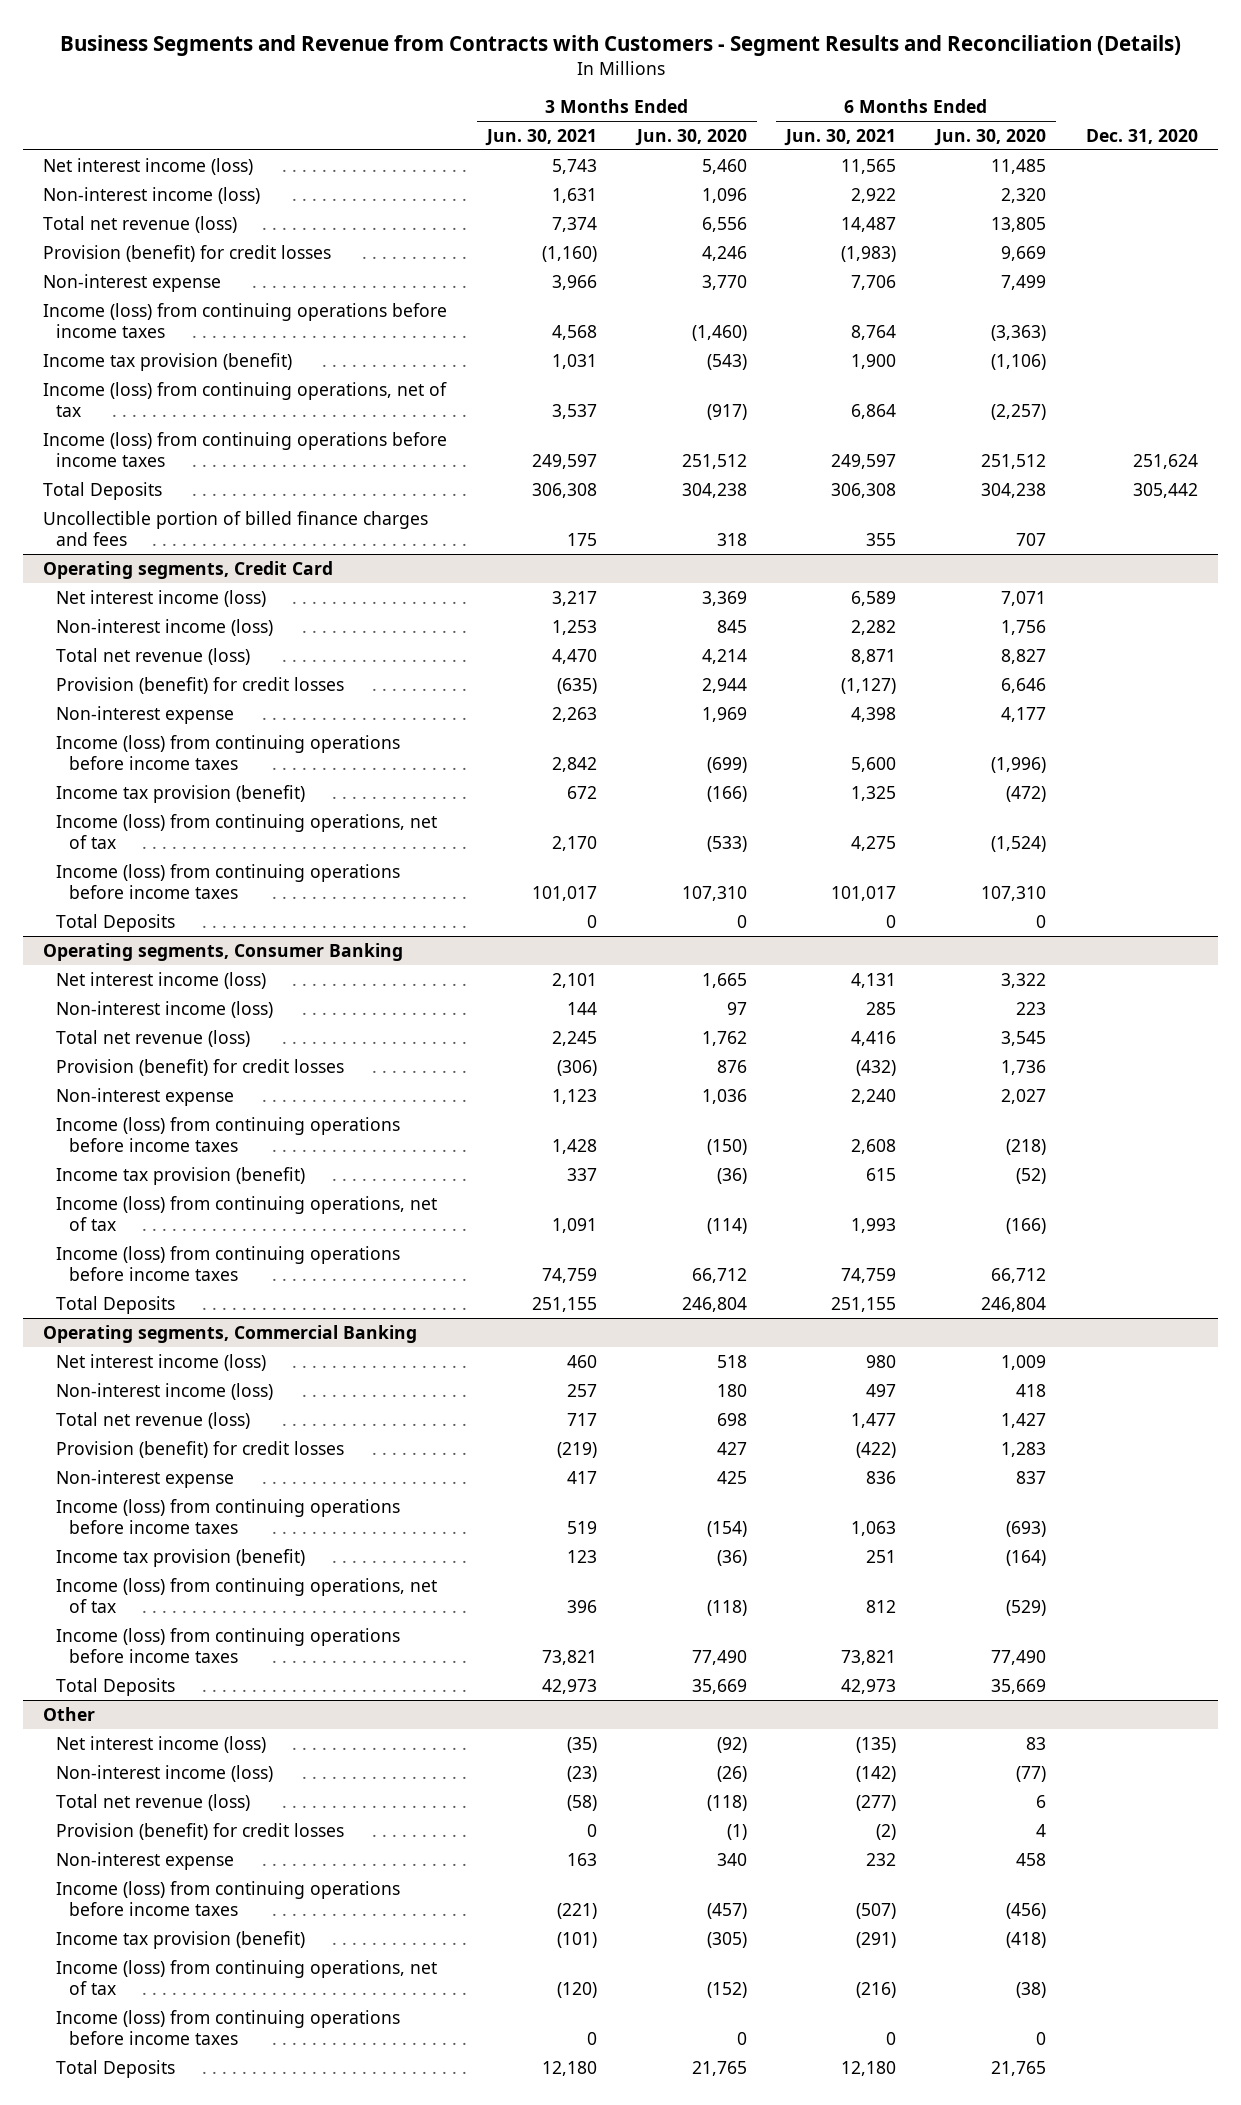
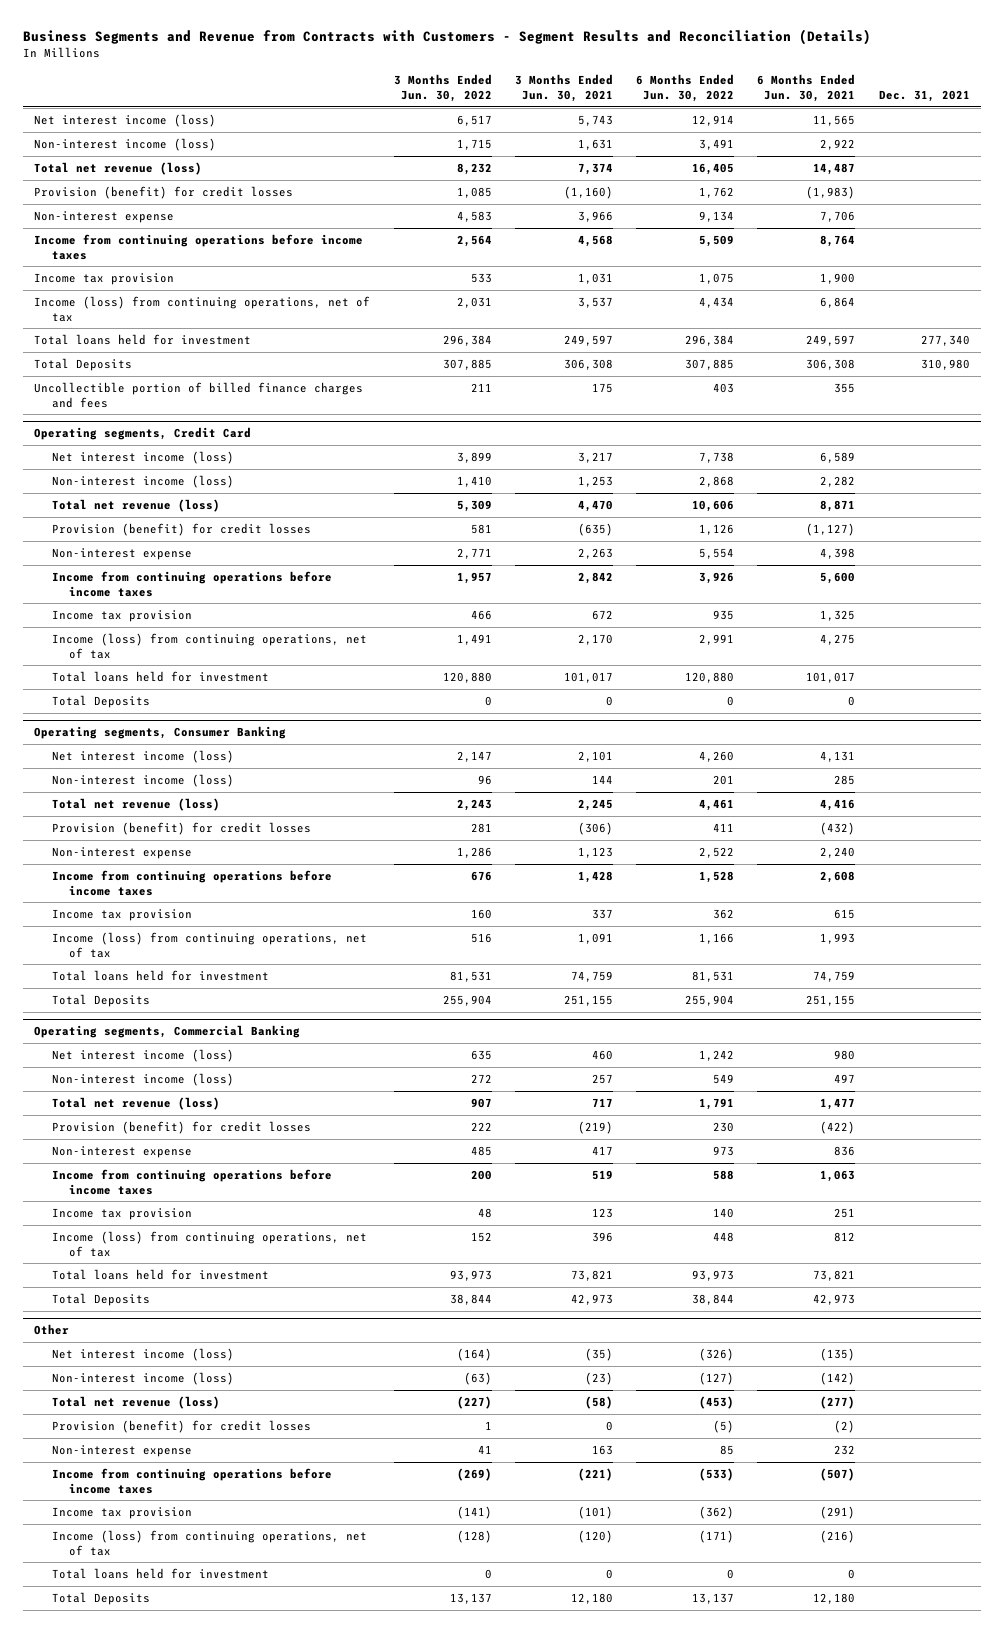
- | 3 Months Ended Jun. 30, 2021 | 3 Months Ended Jun. 30, 2020 | 6 Months Ended Jun. 30, 2021 | 6 Months Ended Jun. 30, 2020 | Dec. 31, 2020
+ | 3 Months Ended Jun. 30, 2022 | 3 Months Ended Jun. 30, 2021 | 6 Months Ended Jun. 30, 2022 | 6 Months Ended Jun. 30, 2021 | Dec. 31, 2021
- Income (loss) from continuing operations before income taxes | 4,568 | (1,460) | 8,764 | (3,363) |
- Income tax provision (benefit) | 1,031 | (543) | 1,900 | (1,106) |
+ Income from continuing operations before income taxes | 2,564 | 4,568 | 5,509 | 8,764 |
+ Income tax provision | 533 | 1,031 | 1,075 | 1,900 |
- Income (loss) from continuing operations before income taxes | 249,597 | 251,512 | 249,597 | 251,512 | 251,624
+ Total loans held for investment | 296,384 | 249,597 | 296,384 | 249,597 | 277,340
@ Operating segments, Credit Card
- Income (loss) from continuing operations before income taxes | 2,842 | (699) | 5,600 | (1,996) |
- Income tax provision (benefit) | 672 | (166) | 1,325 | (472) |
+ Income from continuing operations before income taxes | 1,957 | 2,842 | 3,926 | 5,600 |
+ Income tax provision | 466 | 672 | 935 | 1,325 |
- Income (loss) from continuing operations before income taxes | 101,017 | 107,310 | 101,017 | 107,310 |
+ Total loans held for investment | 120,880 | 101,017 | 120,880 | 101,017 |
@ Operating segments, Consumer Banking
- Income (loss) from continuing operations before income taxes | 1,428 | (150) | 2,608 | (218) |
- Income tax provision (benefit) | 337 | (36) | 615 | (52) |
+ Income from continuing operations before income taxes | 676 | 1,428 | 1,528 | 2,608 |
+ Income tax provision | 160 | 337 | 362 | 615 |
- Income (loss) from continuing operations before income taxes | 74,759 | 66,712 | 74,759 | 66,712 |
+ Total loans held for investment | 81,531 | 74,759 | 81,531 | 74,759 |
@ Operating segments, Commercial Banking
- Income (loss) from continuing operations before income taxes | 519 | (154) | 1,063 | (693) |
- Income tax provision (benefit) | 123 | (36) | 251 | (164) |
+ Income from continuing operations before income taxes | 200 | 519 | 588 | 1,063 |
+ Income tax provision | 48 | 123 | 140 | 251 |
- Income (loss) from continuing operations before income taxes | 73,821 | 77,490 | 73,821 | 77,490 |
+ Total loans held for investment | 93,973 | 73,821 | 93,973 | 73,821 |
@ Other
- Income (loss) from continuing operations before income taxes | (221) | (457) | (507) | (456) |
- Income tax provision (benefit) | (101) | (305) | (291) | (418) |
+ Income from continuing operations before income taxes | (269) | (221) | (533) | (507) |
+ Income tax provision | (141) | (101) | (362) | (291) |
- Income (loss) from continuing operations before income taxes | 0 | 0 | 0 | 0 |
+ Total loans held for investment | 0 | 0 | 0 | 0 |

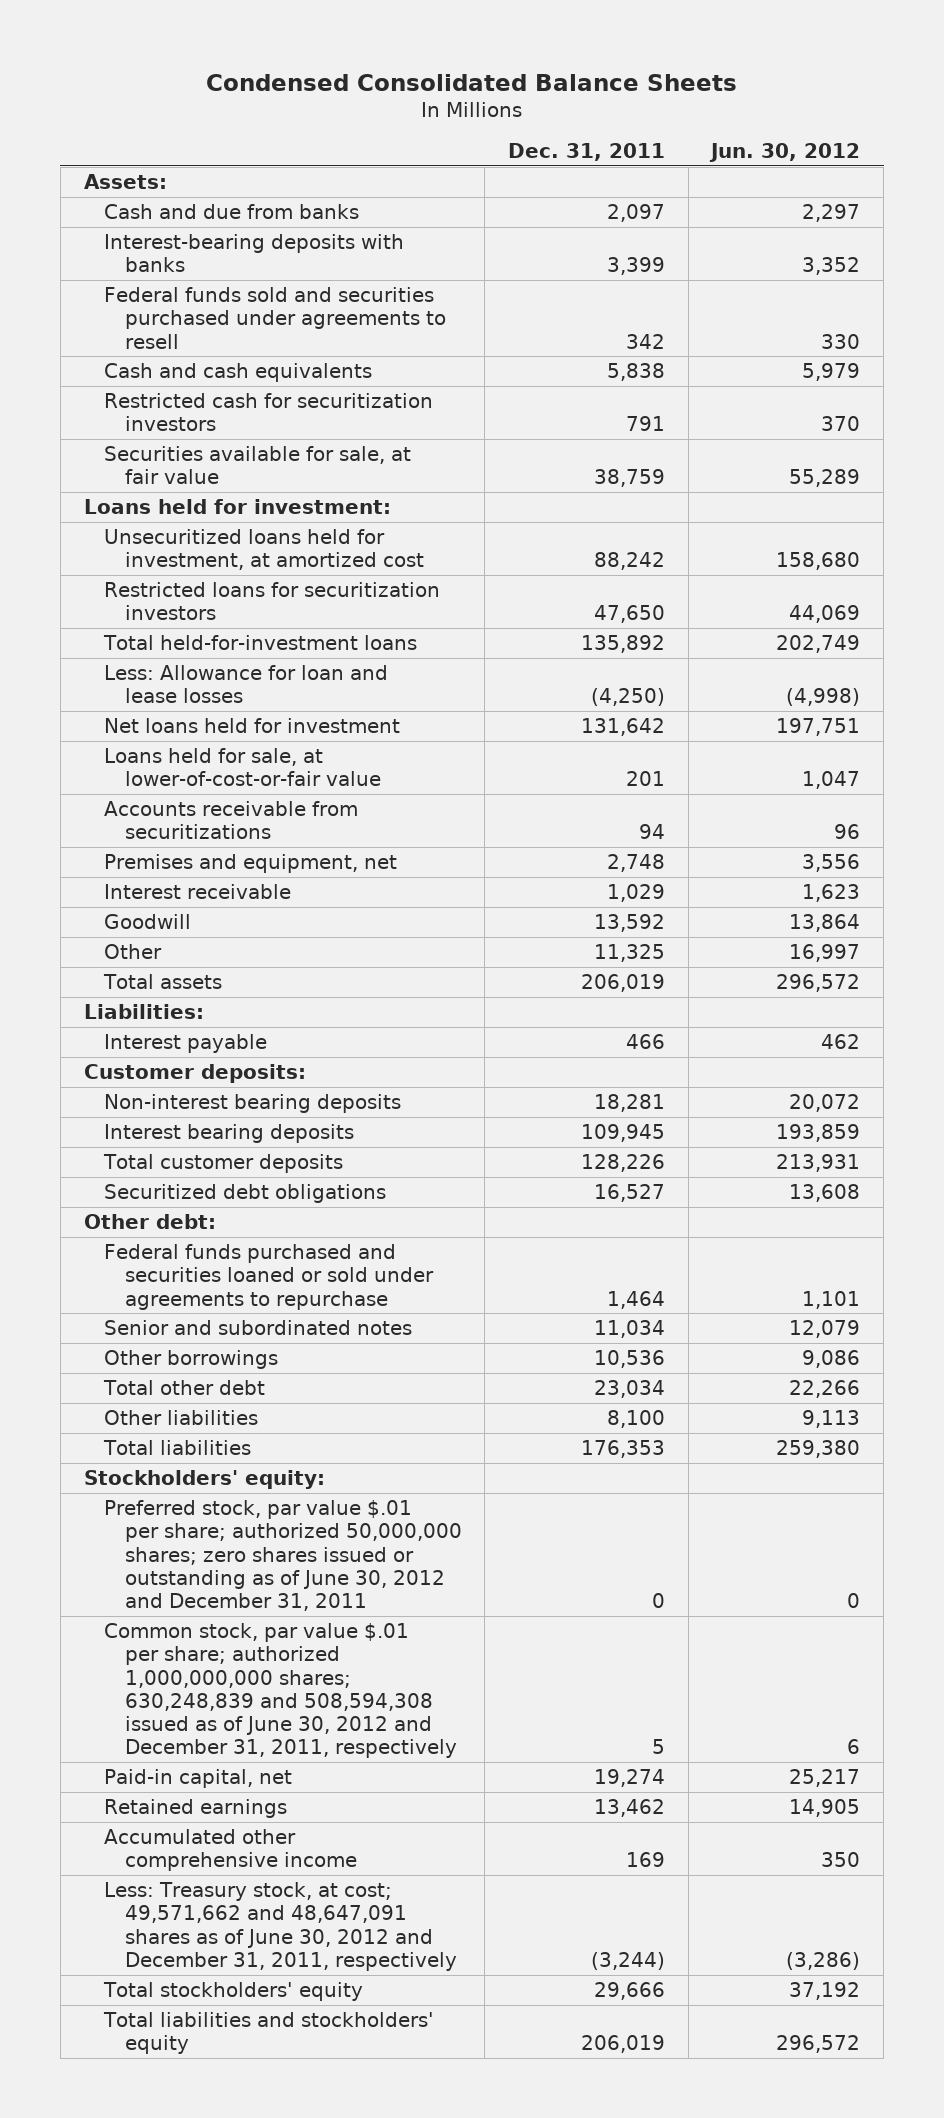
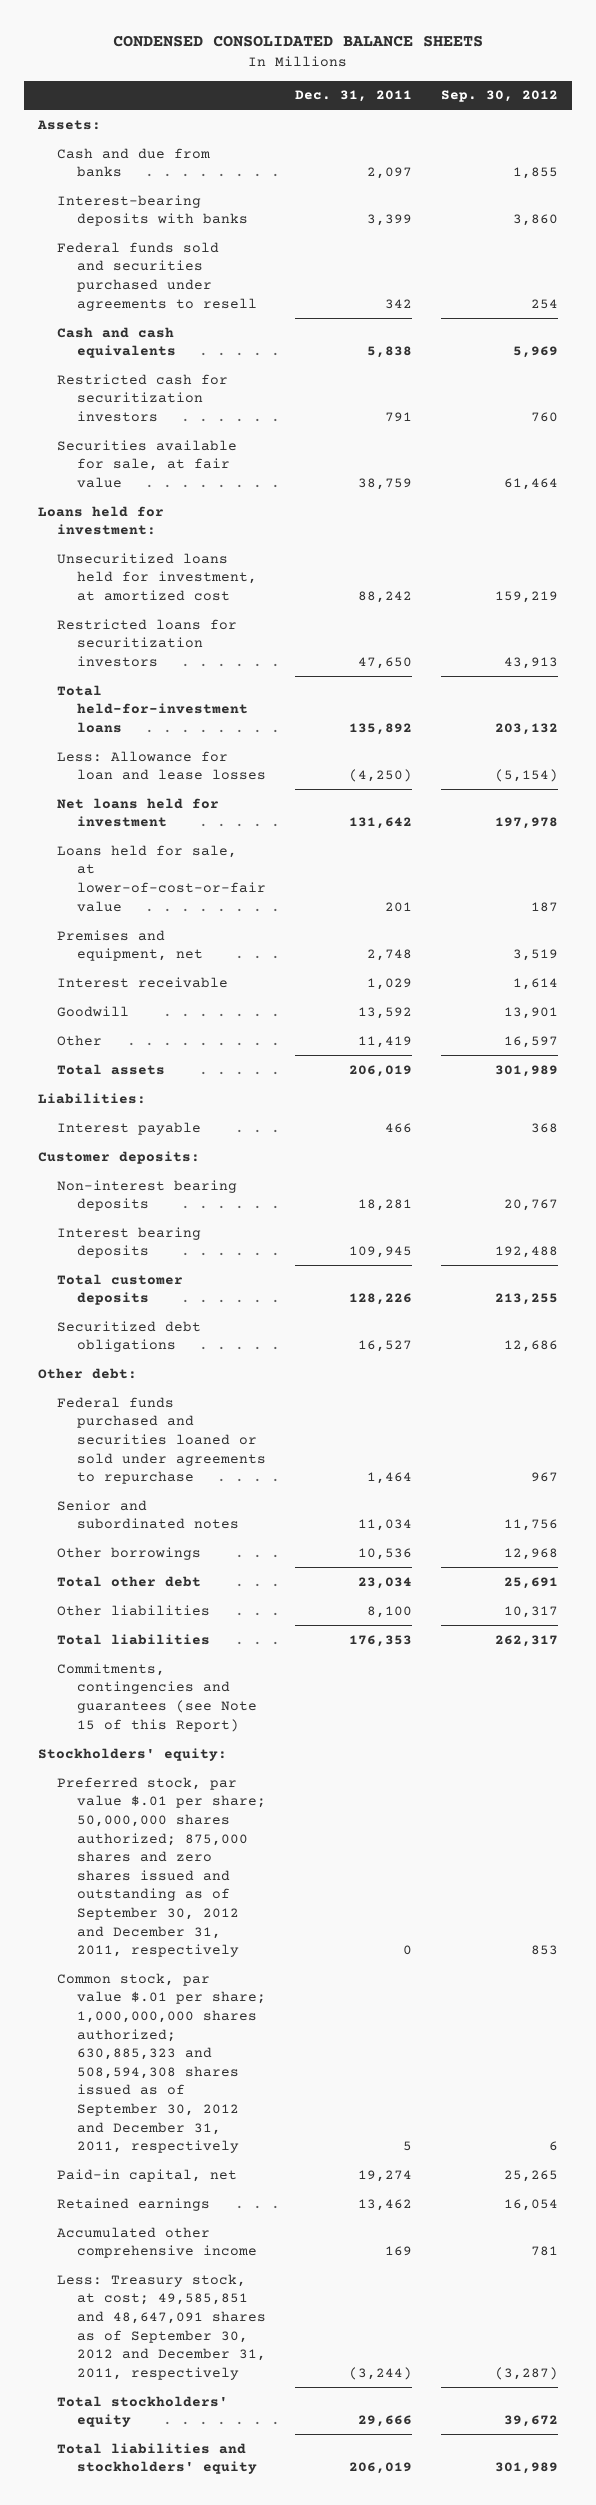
- Condensed Consolidated Balance Sheets
+ CONDENSED CONSOLIDATED BALANCE SHEETS
- | Dec. 31, 2011 | Jun. 30, 2012
+ | Dec. 31, 2011 | Sep. 30, 2012
- Accounts receivable from securitizations | 94 | 96
- Other | 11,325 | 16,997
+ Other | 11,419 | 16,597
+ Commitments, contingencies and guarantees (see Note 15 of this Report)
- Preferred stock, par value $.01 per share; authorized 50,000,000 shares; zero shares issued or outstanding as of June 30, 2012 and December 31, 2011 | 0 | 0
- Common stock, par value $.01 per share; authorized 1,000,000,000 shares; 630,248,839 and 508,594,308 issued as of June 30, 2012 and December 31, 2011, respectively | 5 | 6
+ Preferred stock, par value $.01 per share; 50,000,000 shares authorized; 875,000 shares and zero shares issued and outstanding as of September 30, 2012 and December 31, 2011, respectively | 0 | 853
+ Common stock, par value $.01 per share; 1,000,000,000 shares authorized; 630,885,323 and 508,594,308 shares issued as of September 30, 2012 and December 31, 2011, respectively | 5 | 6
- Less: Treasury stock, at cost; 49,571,662 and 48,647,091 shares as of June 30, 2012 and December 31, 2011, respectively | (3,244) | (3,286)
+ Less: Treasury stock, at cost; 49,585,851 and 48,647,091 shares as of September 30, 2012 and December 31, 2011, respectively | (3,244) | (3,287)

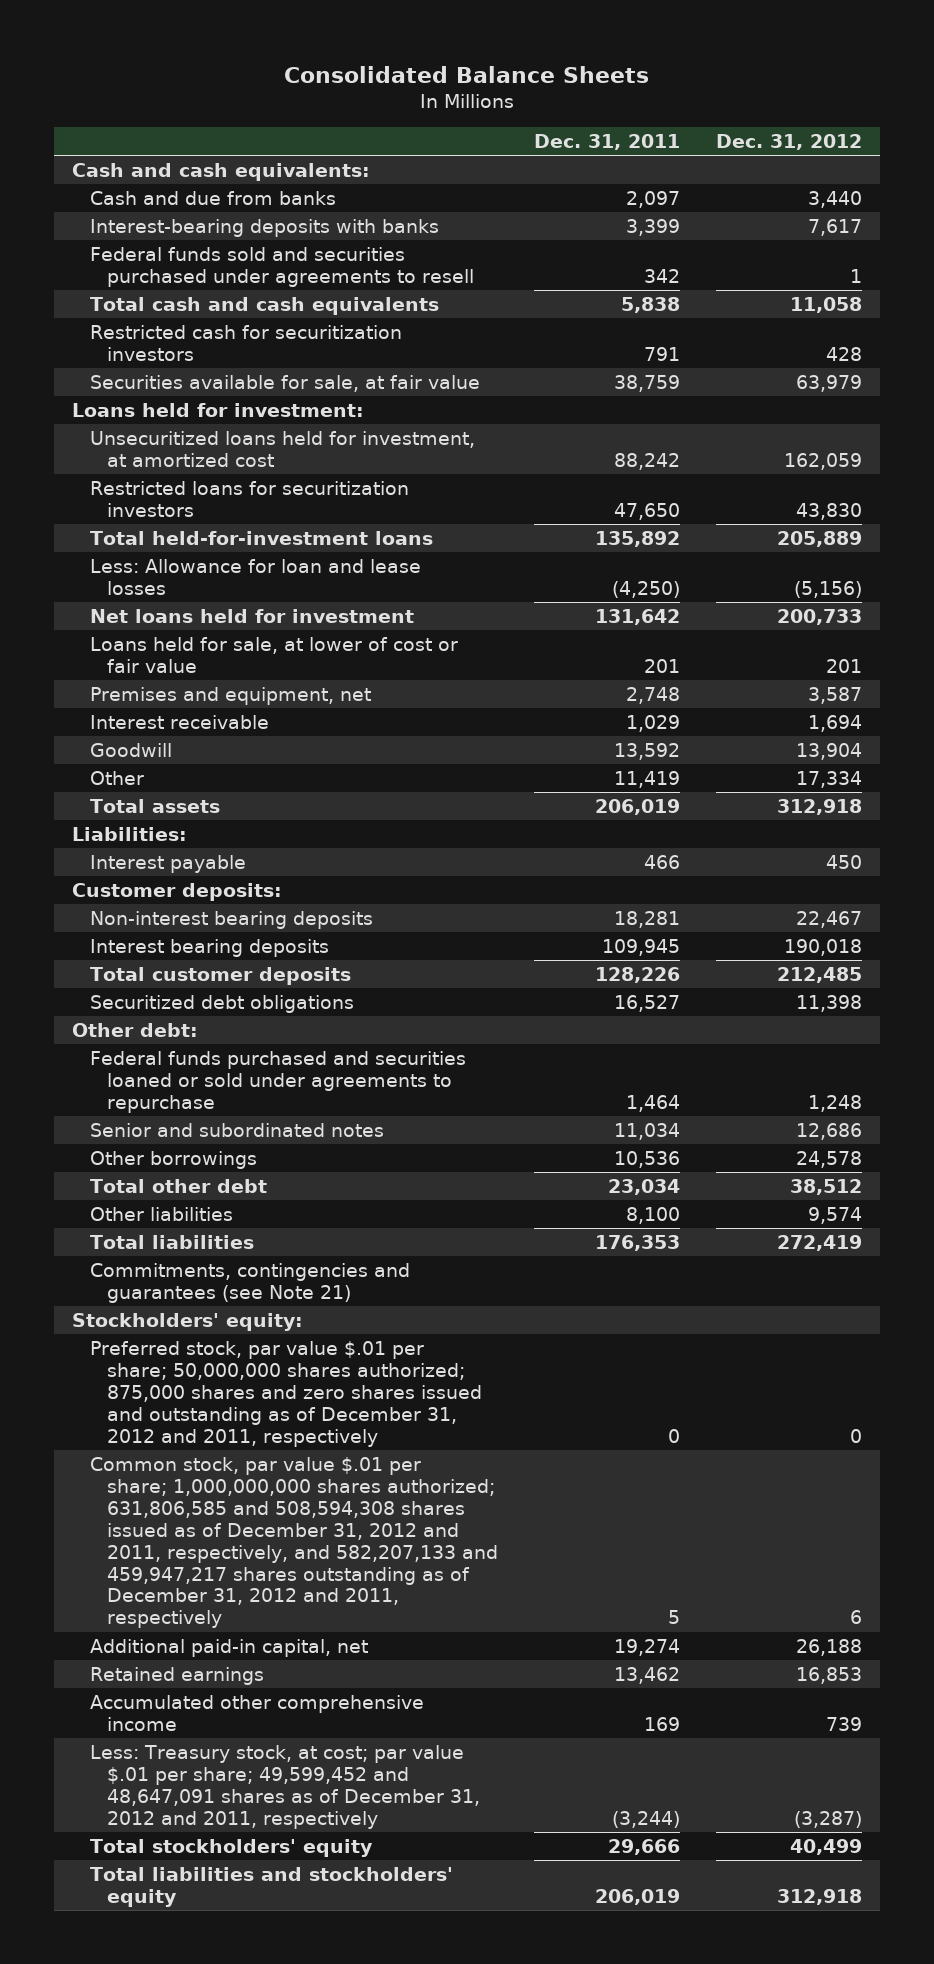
- CONDENSED CONSOLIDATED BALANCE SHEETS
+ Consolidated Balance Sheets
- | Dec. 31, 2011 | Sep. 30, 2012
+ | Dec. 31, 2011 | Dec. 31, 2012
- Assets:
+ Cash and cash equivalents:
- Cash and cash equivalents | 5,838 | 5,969
+ Total cash and cash equivalents | 5,838 | 11,058
- Loans held for sale, at lower-of-cost-or-fair value | 201 | 187
+ Loans held for sale, at lower of cost or fair value | 201 | 201
- Commitments, contingencies and guarantees (see Note 15 of this Report)
+ Commitments, contingencies and guarantees (see Note 21)
- Preferred stock, par value $.01 per share; 50,000,000 shares authorized; 875,000 shares and zero shares issued and outstanding as of September 30, 2012 and December 31, 2011, respectively | 0 | 853
- Common stock, par value $.01 per share; 1,000,000,000 shares authorized; 630,885,323 and 508,594,308 shares issued as of September 30, 2012 and December 31, 2011, respectively | 5 | 6
- Paid-in capital, net | 19,274 | 25,265
+ Preferred stock, par value $.01 per share; 50,000,000 shares authorized; 875,000 shares and zero shares issued and outstanding as of December 31, 2012 and 2011, respectively | 0 | 0
+ Common stock, par value $.01 per share; 1,000,000,000 shares authorized; 631,806,585 and 508,594,308 shares issued as of December 31, 2012 and 2011, respectively, and 582,207,133 and 459,947,217 shares outstanding as of December 31, 2012 and 2011, respectively | 5 | 6
+ Additional paid-in capital, net | 19,274 | 26,188
- Less: Treasury stock, at cost; 49,585,851 and 48,647,091 shares as of September 30, 2012 and December 31, 2011, respectively | (3,244) | (3,287)
+ Less: Treasury stock, at cost; par value $.01 per share; 49,599,452 and 48,647,091 shares as of December 31, 2012 and 2011, respectively | (3,244) | (3,287)

